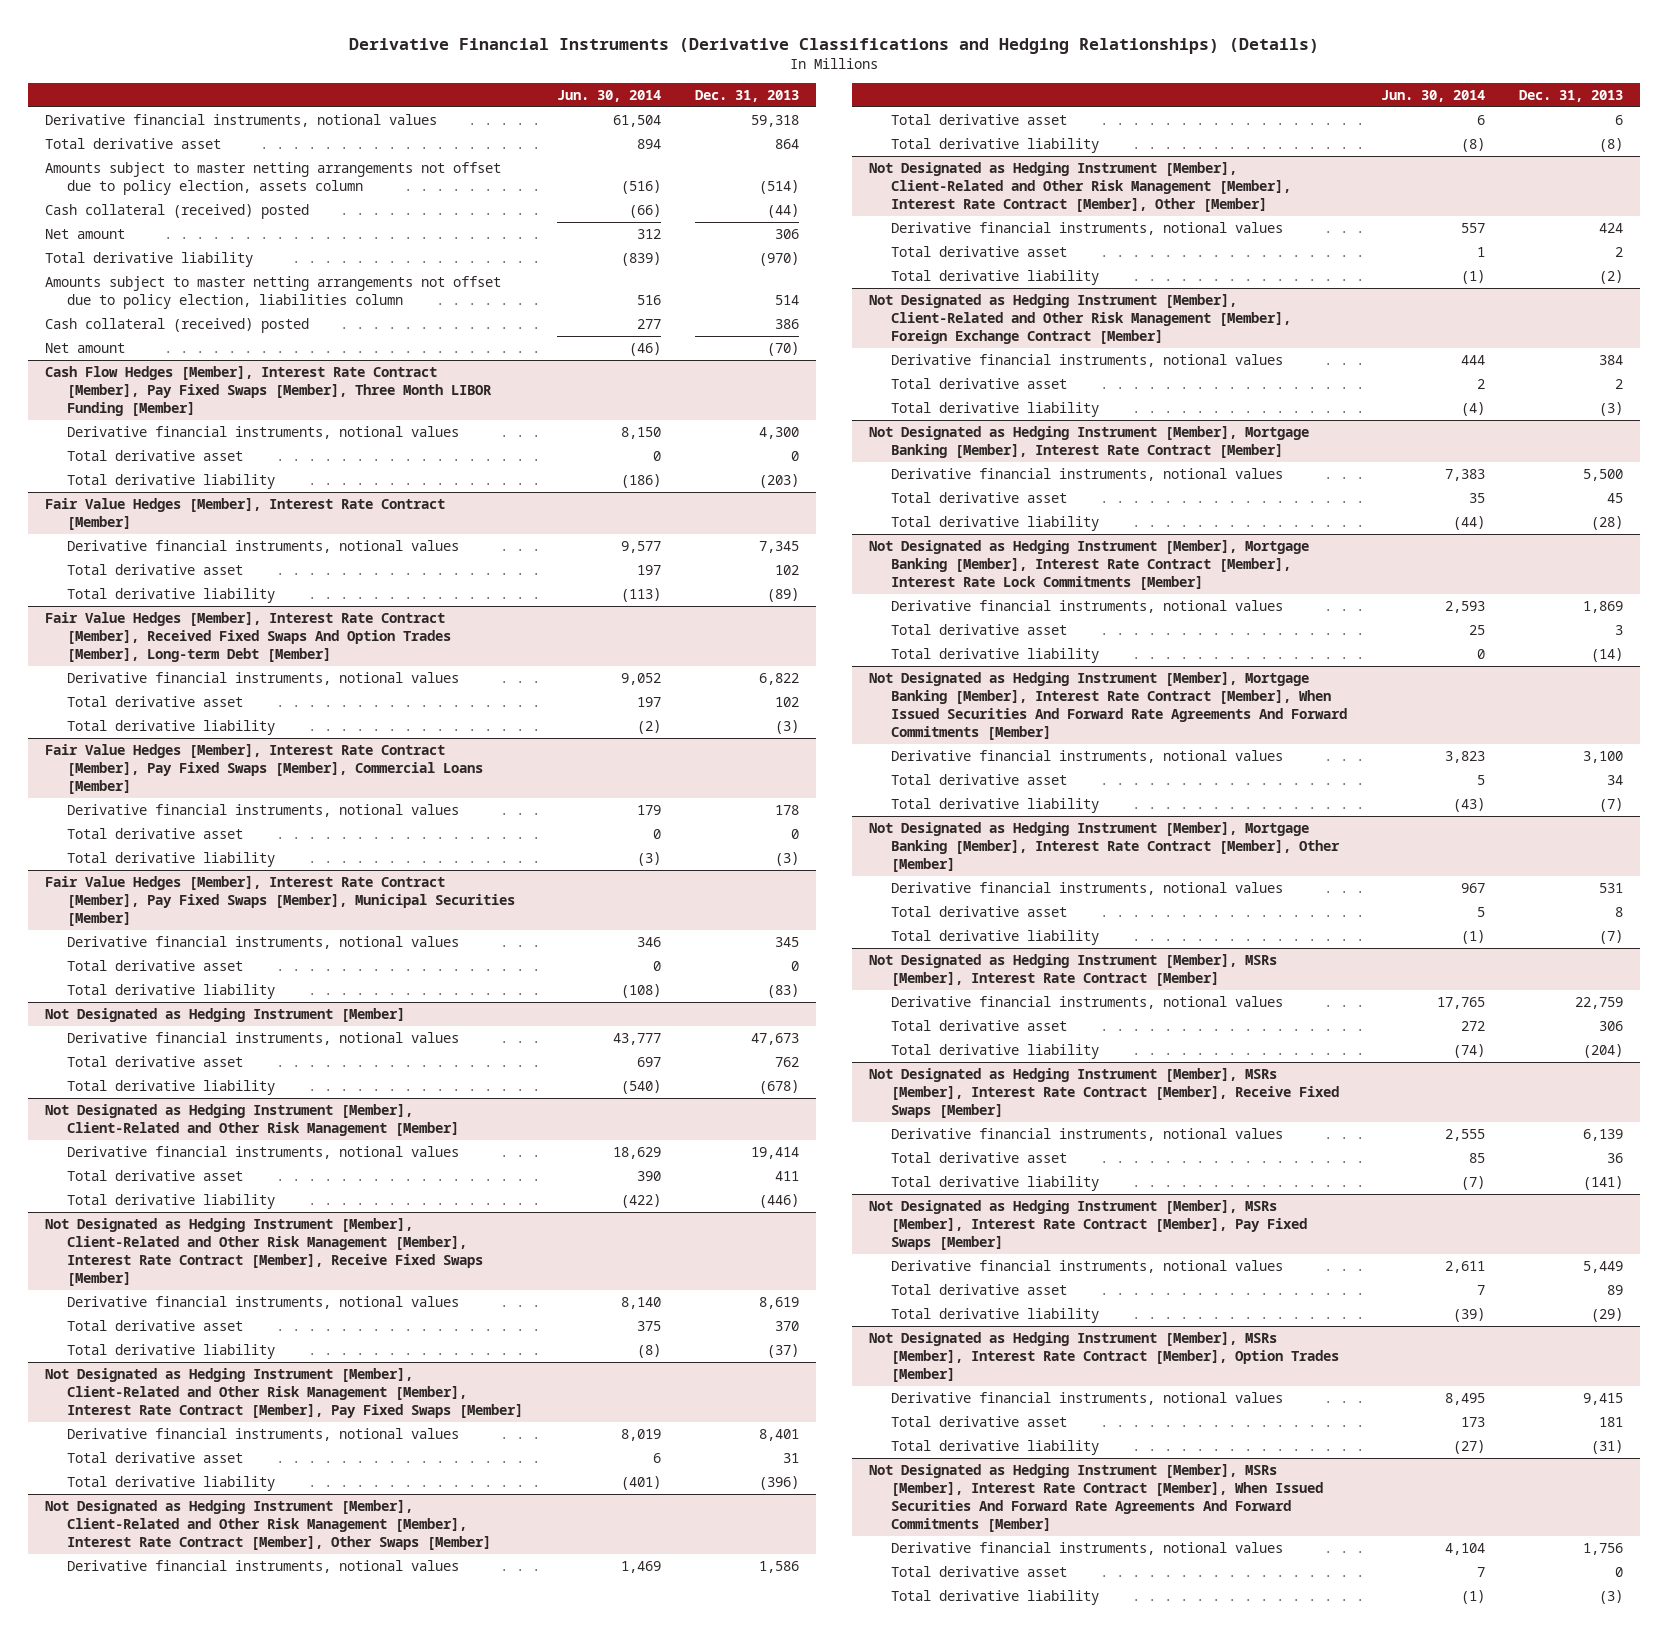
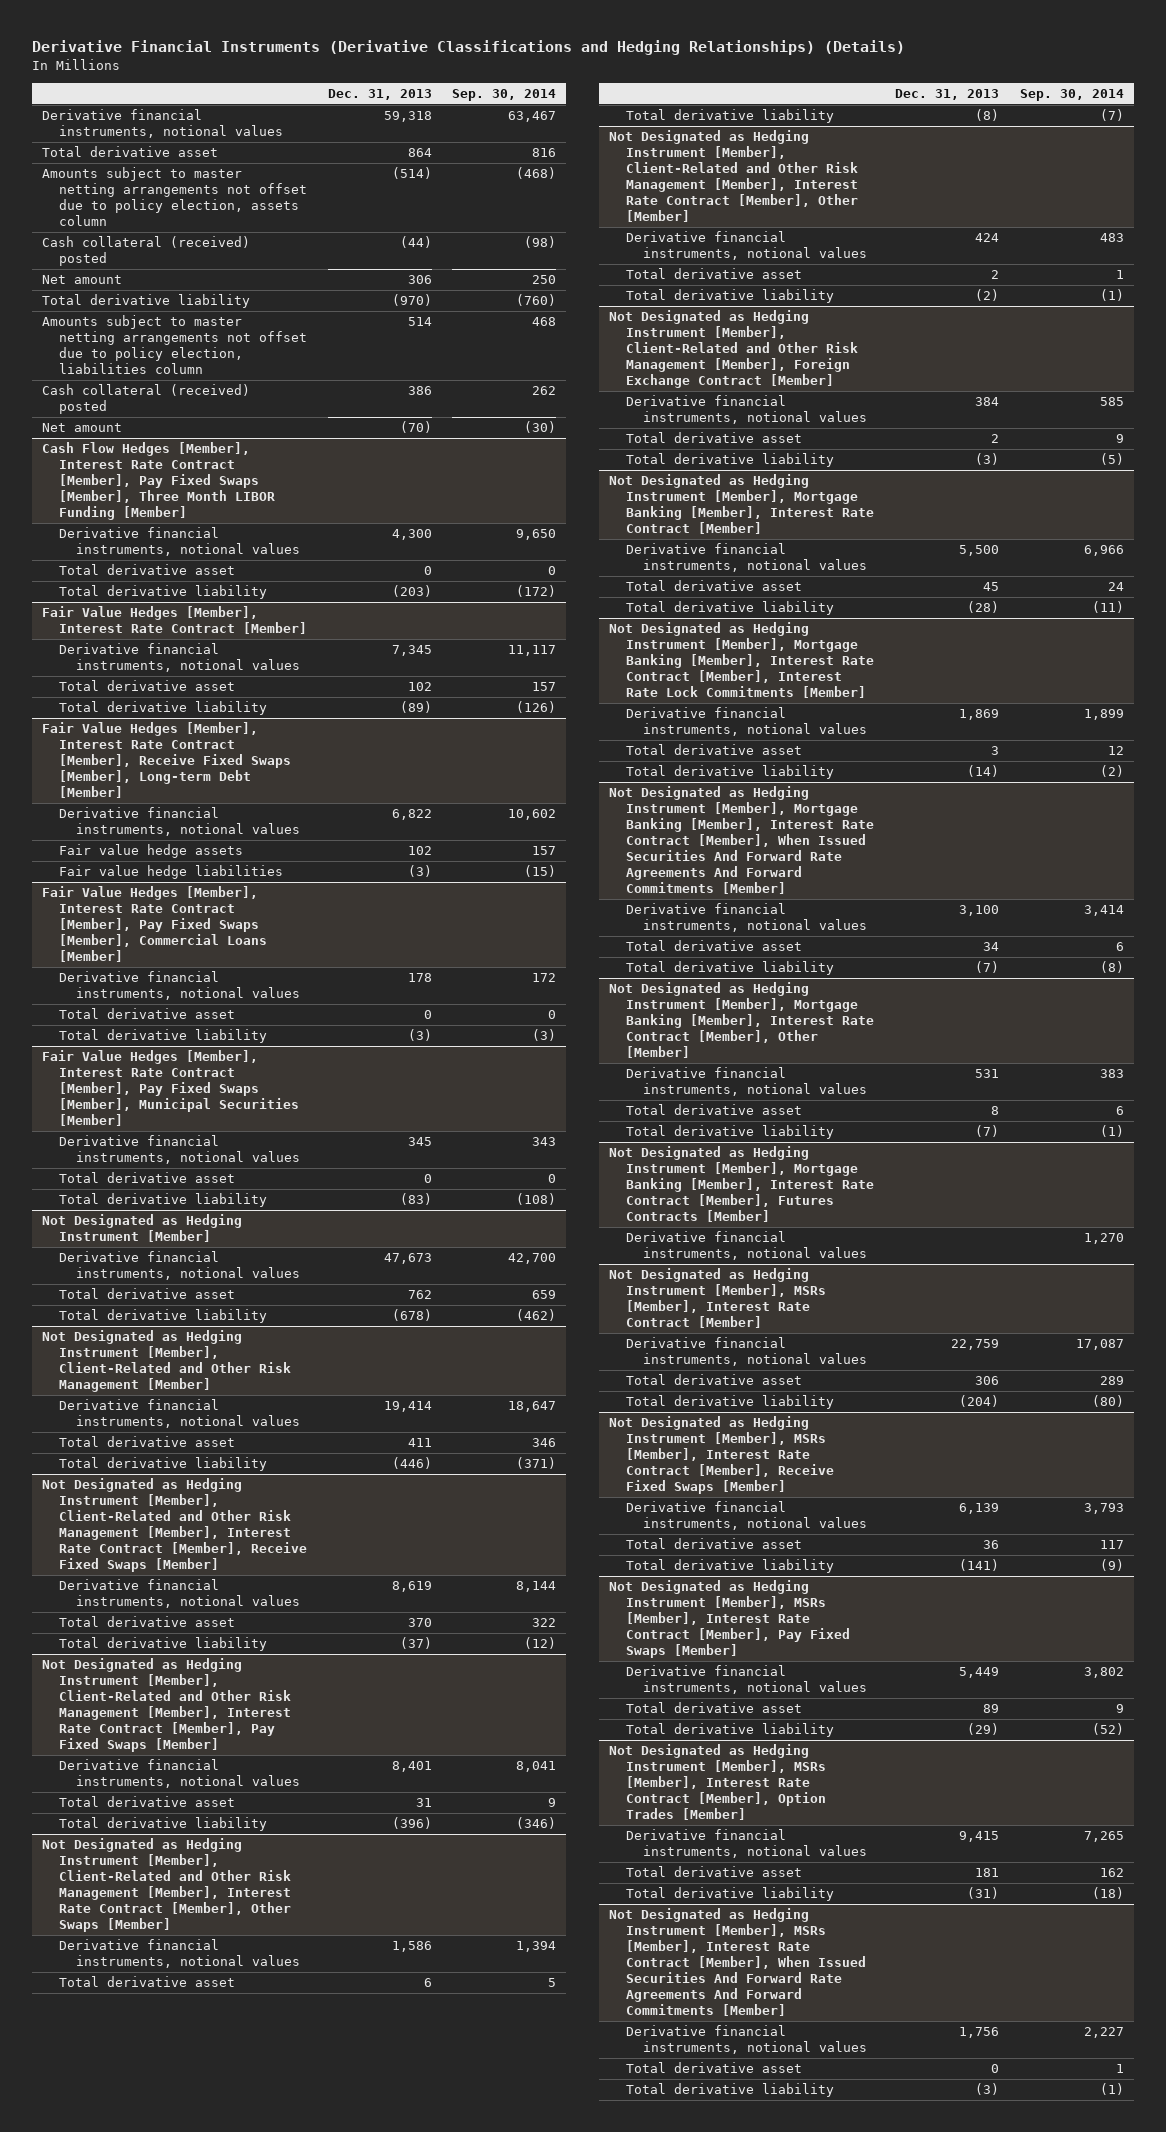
- | Jun. 30, 2014 | Dec. 31, 2013
+ | Dec. 31, 2013 | Sep. 30, 2014
- Fair Value Hedges [Member], Interest Rate Contract [Member], Received Fixed Swaps And Option Trades [Member], Long-term Debt [Member]
+ Fair Value Hedges [Member], Interest Rate Contract [Member], Receive Fixed Swaps [Member], Long-term Debt [Member]
- Total derivative asset | 197 | 102
- Total derivative liability | (2) | (3)
+ Fair value hedge assets | 102 | 157
+ Fair value hedge liabilities | (3) | (15)
+ Not Designated as Hedging Instrument [Member], Mortgage Banking [Member], Interest Rate Contract [Member], Futures Contracts [Member]
+ Derivative financial instruments, notional values | | 1,270

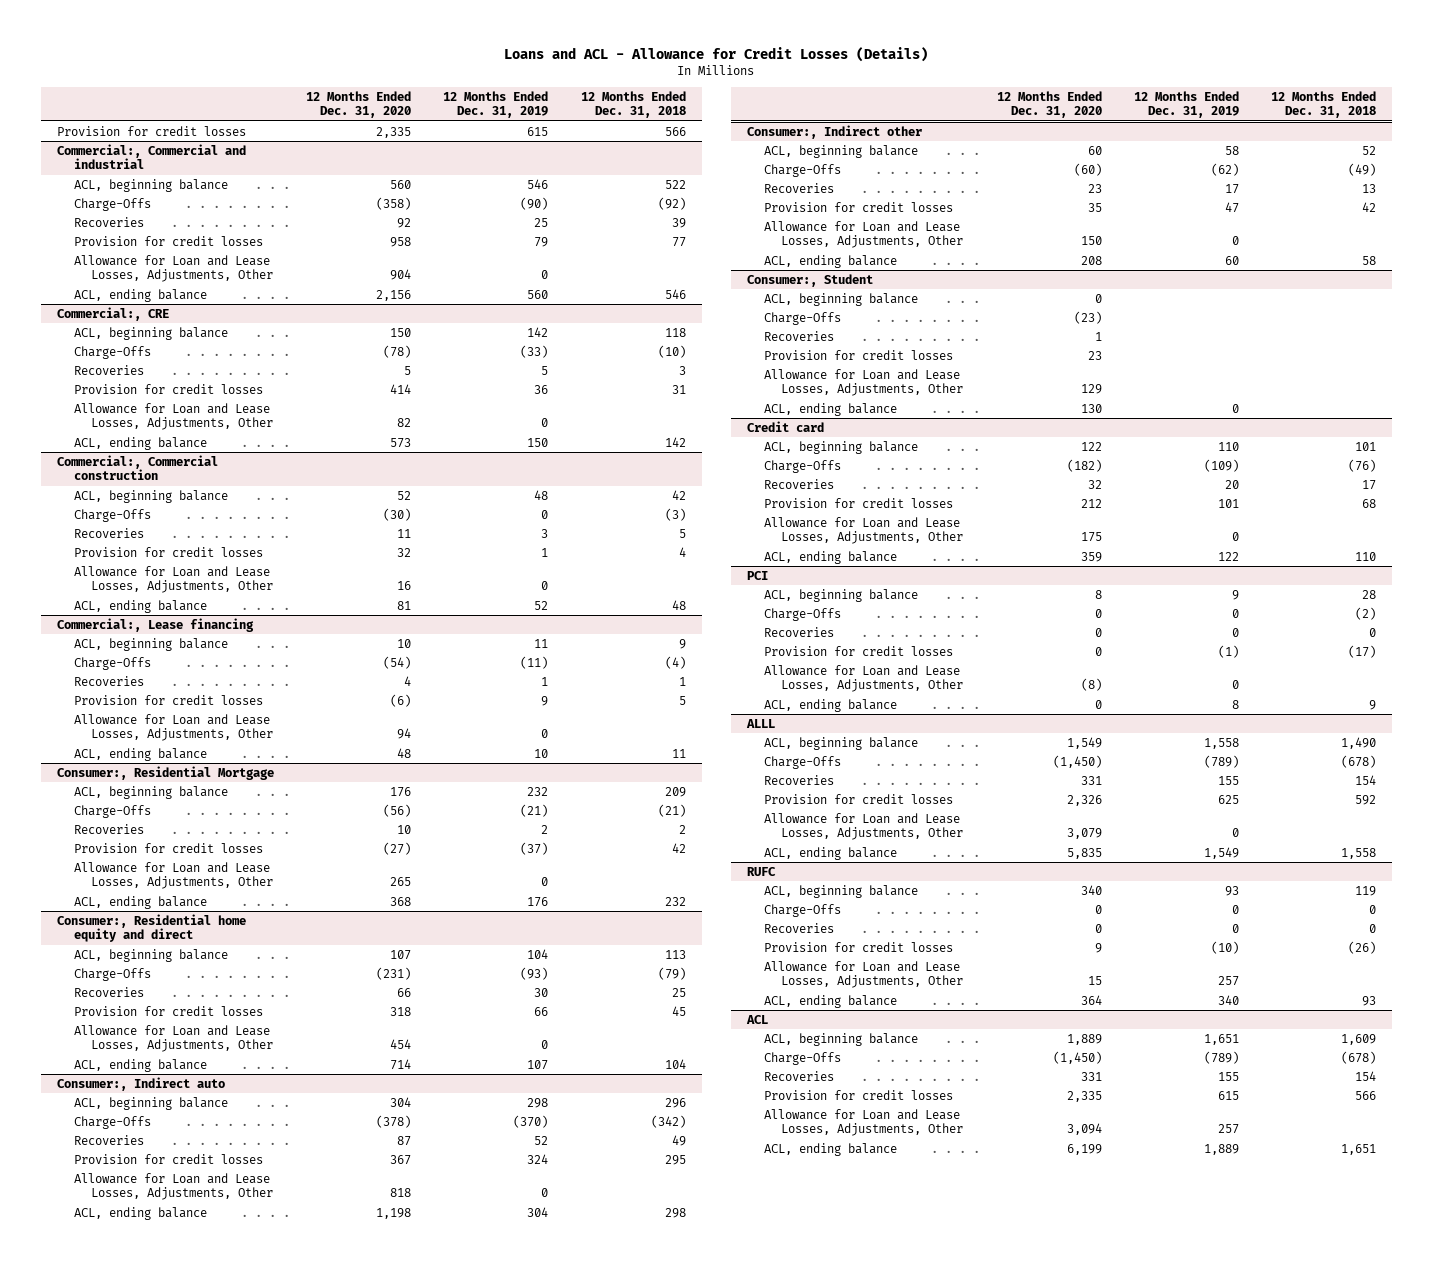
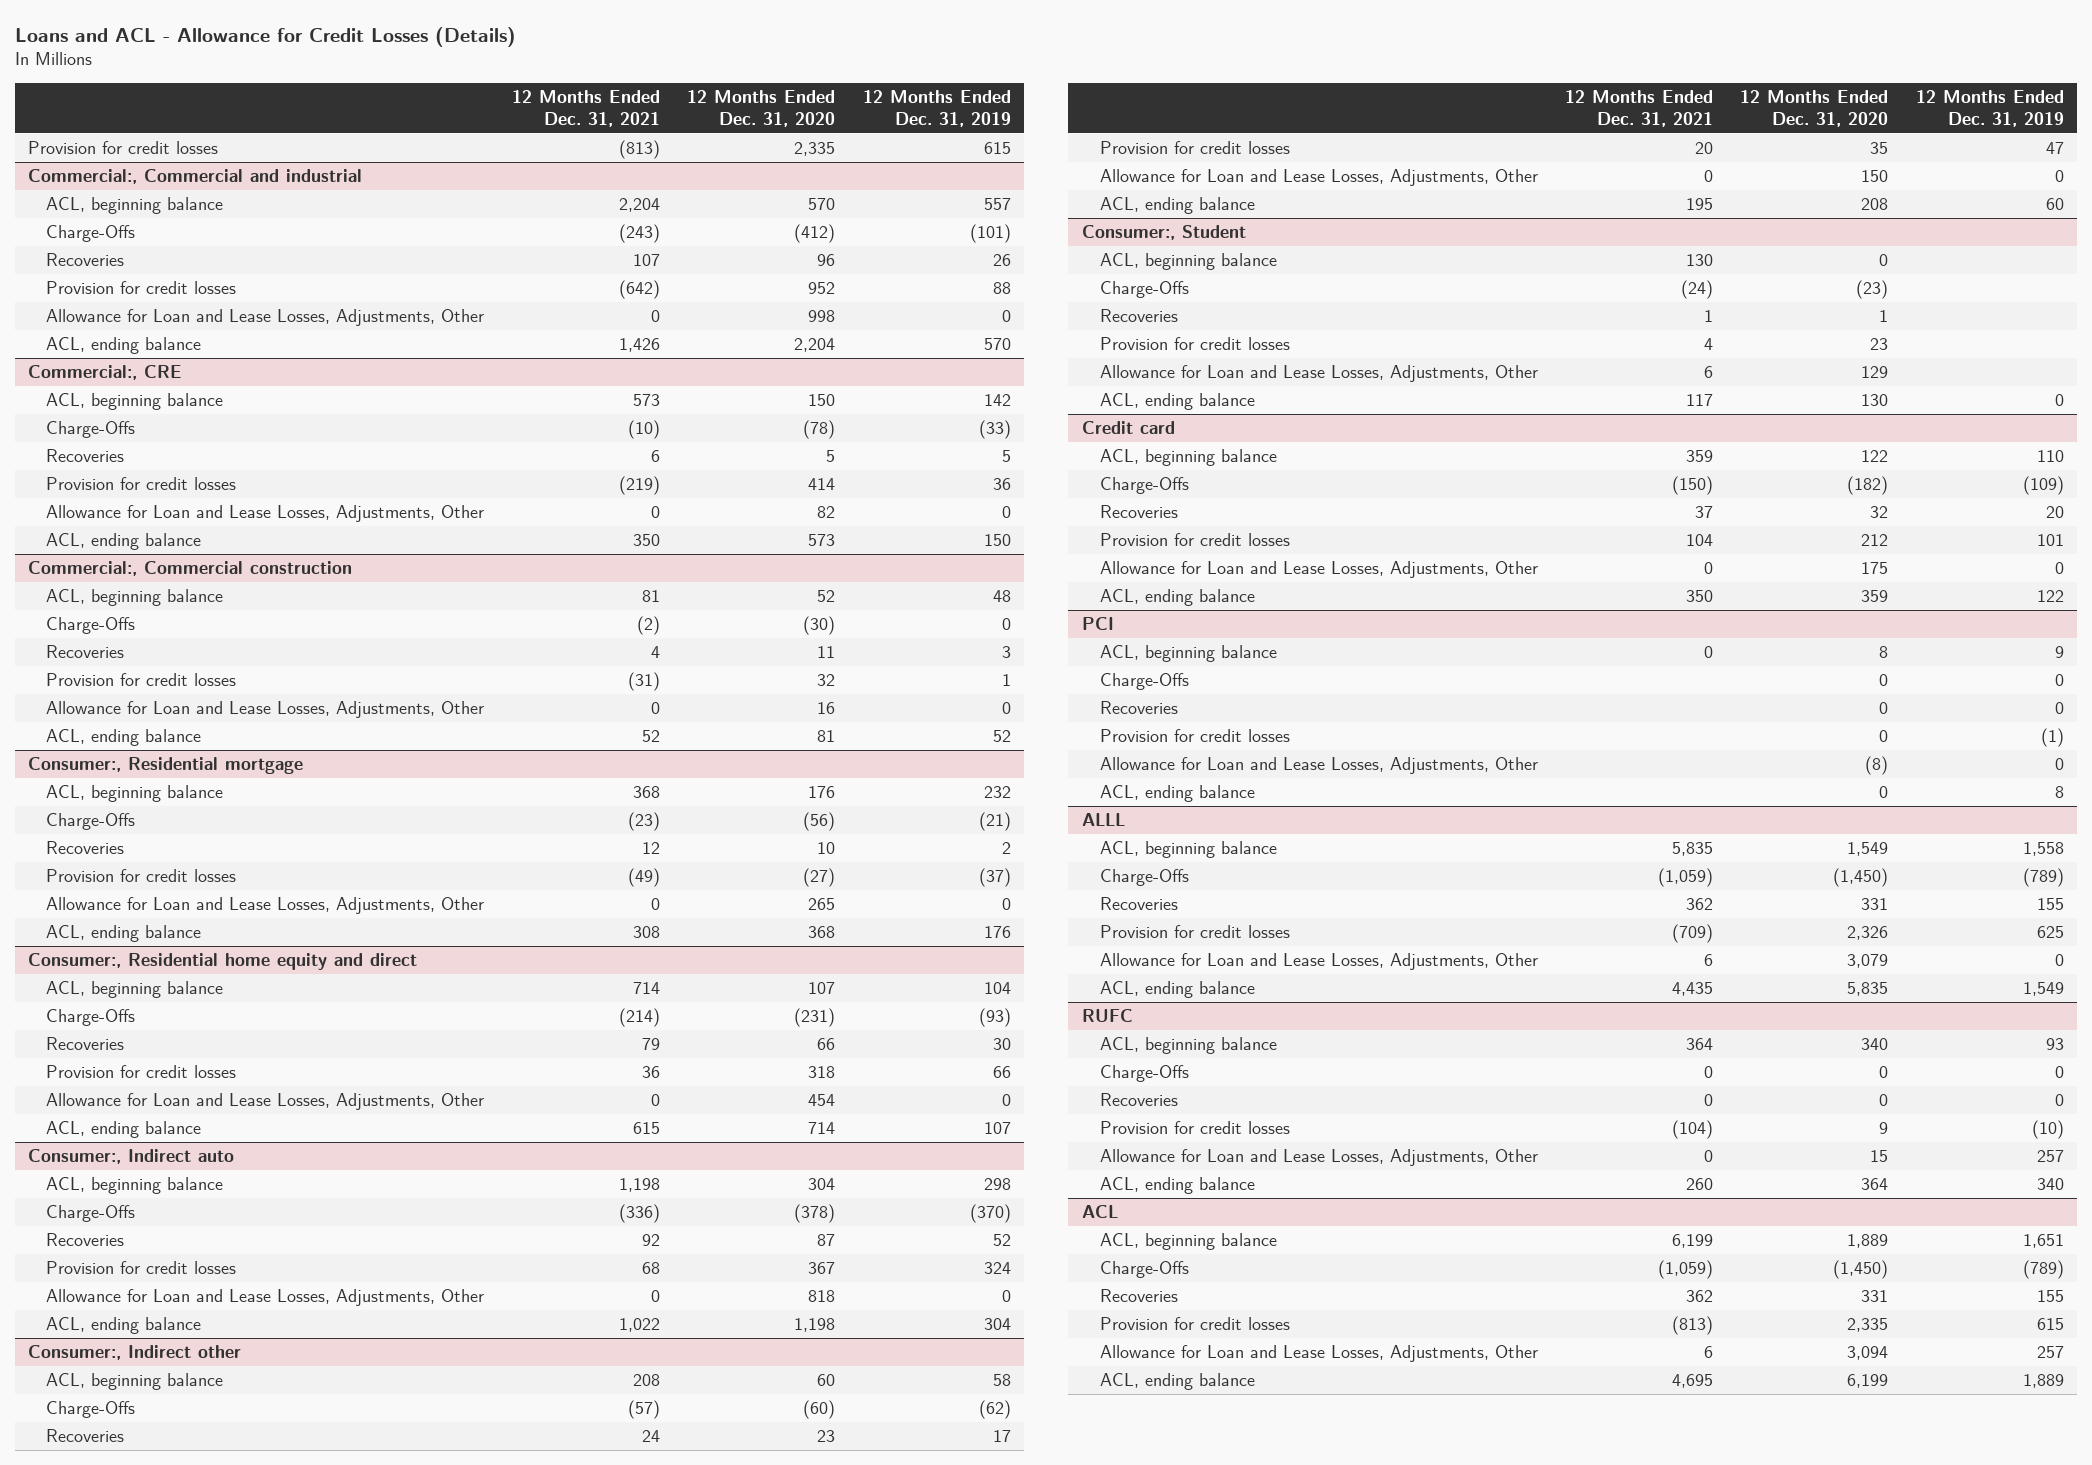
- | 12 Months Ended Dec. 31, 2020 | 12 Months Ended Dec. 31, 2019 | 12 Months Ended Dec. 31, 2018
+ | 12 Months Ended Dec. 31, 2021 | 12 Months Ended Dec. 31, 2020 | 12 Months Ended Dec. 31, 2019
@ Commercial:, Commercial and industrial
- ACL, beginning balance | 560 | 546 | 522
- Charge-Offs | (358) | (90) | (92)
- Recoveries | 92 | 25 | 39
- Provision for credit losses | 958 | 79 | 77
- Allowance for Loan and Lease Losses, Adjustments, Other | 904 | 0 |
- ACL, ending balance | 2,156 | 560 | 546
+ ACL, beginning balance | 2,204 | 570 | 557
+ Charge-Offs | (243) | (412) | (101)
+ Recoveries | 107 | 96 | 26
+ Provision for credit losses | (642) | 952 | 88
+ Allowance for Loan and Lease Losses, Adjustments, Other | 0 | 998 | 0
+ ACL, ending balance | 1,426 | 2,204 | 570
- Commercial:, Lease financing
- ACL, beginning balance | 10 | 11 | 9
- Charge-Offs | (54) | (11) | (4)
- Recoveries | 4 | 1 | 1
- Provision for credit losses | (6) | 9 | 5
- Allowance for Loan and Lease Losses, Adjustments, Other | 94 | 0 |
- ACL, ending balance | 48 | 10 | 11
- Consumer:, Residential Mortgage
+ Consumer:, Residential mortgage

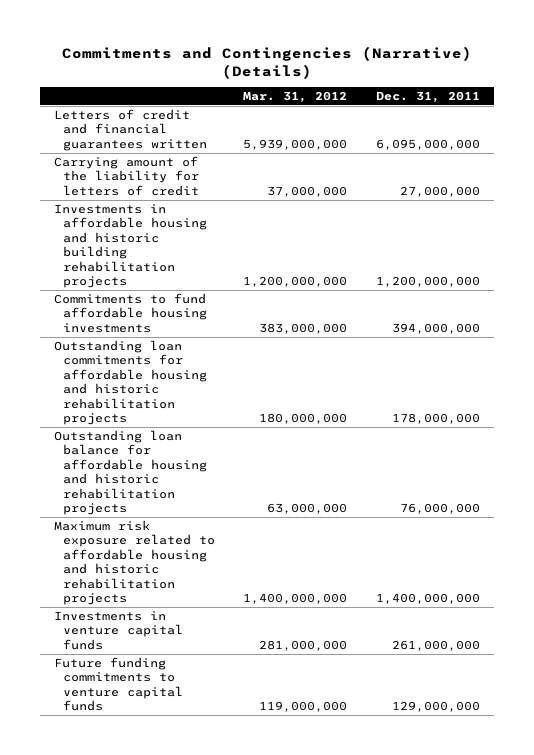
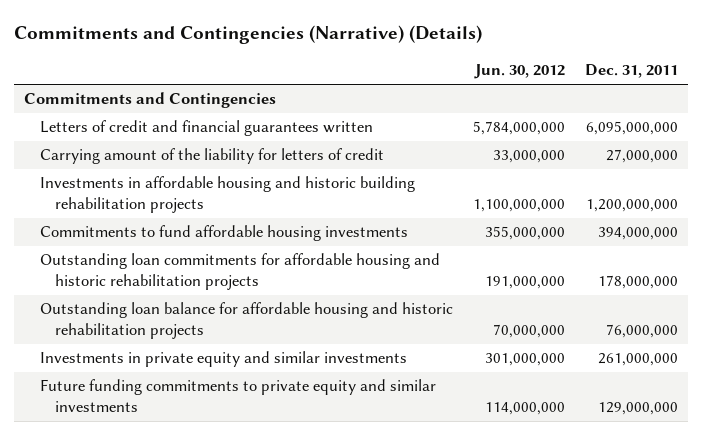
- | Mar. 31, 2012 | Dec. 31, 2011
+ | Jun. 30, 2012 | Dec. 31, 2011
+ Commitments and Contingencies
- Maximum risk exposure related to affordable housing and historic rehabilitation projects | 1,400,000,000 | 1,400,000,000
- Investments in venture capital funds | 281,000,000 | 261,000,000
- Future funding commitments to venture capital funds | 119,000,000 | 129,000,000
+ Investments in private equity and similar investments | 301,000,000 | 261,000,000
+ Future funding commitments to private equity and similar investments | 114,000,000 | 129,000,000

